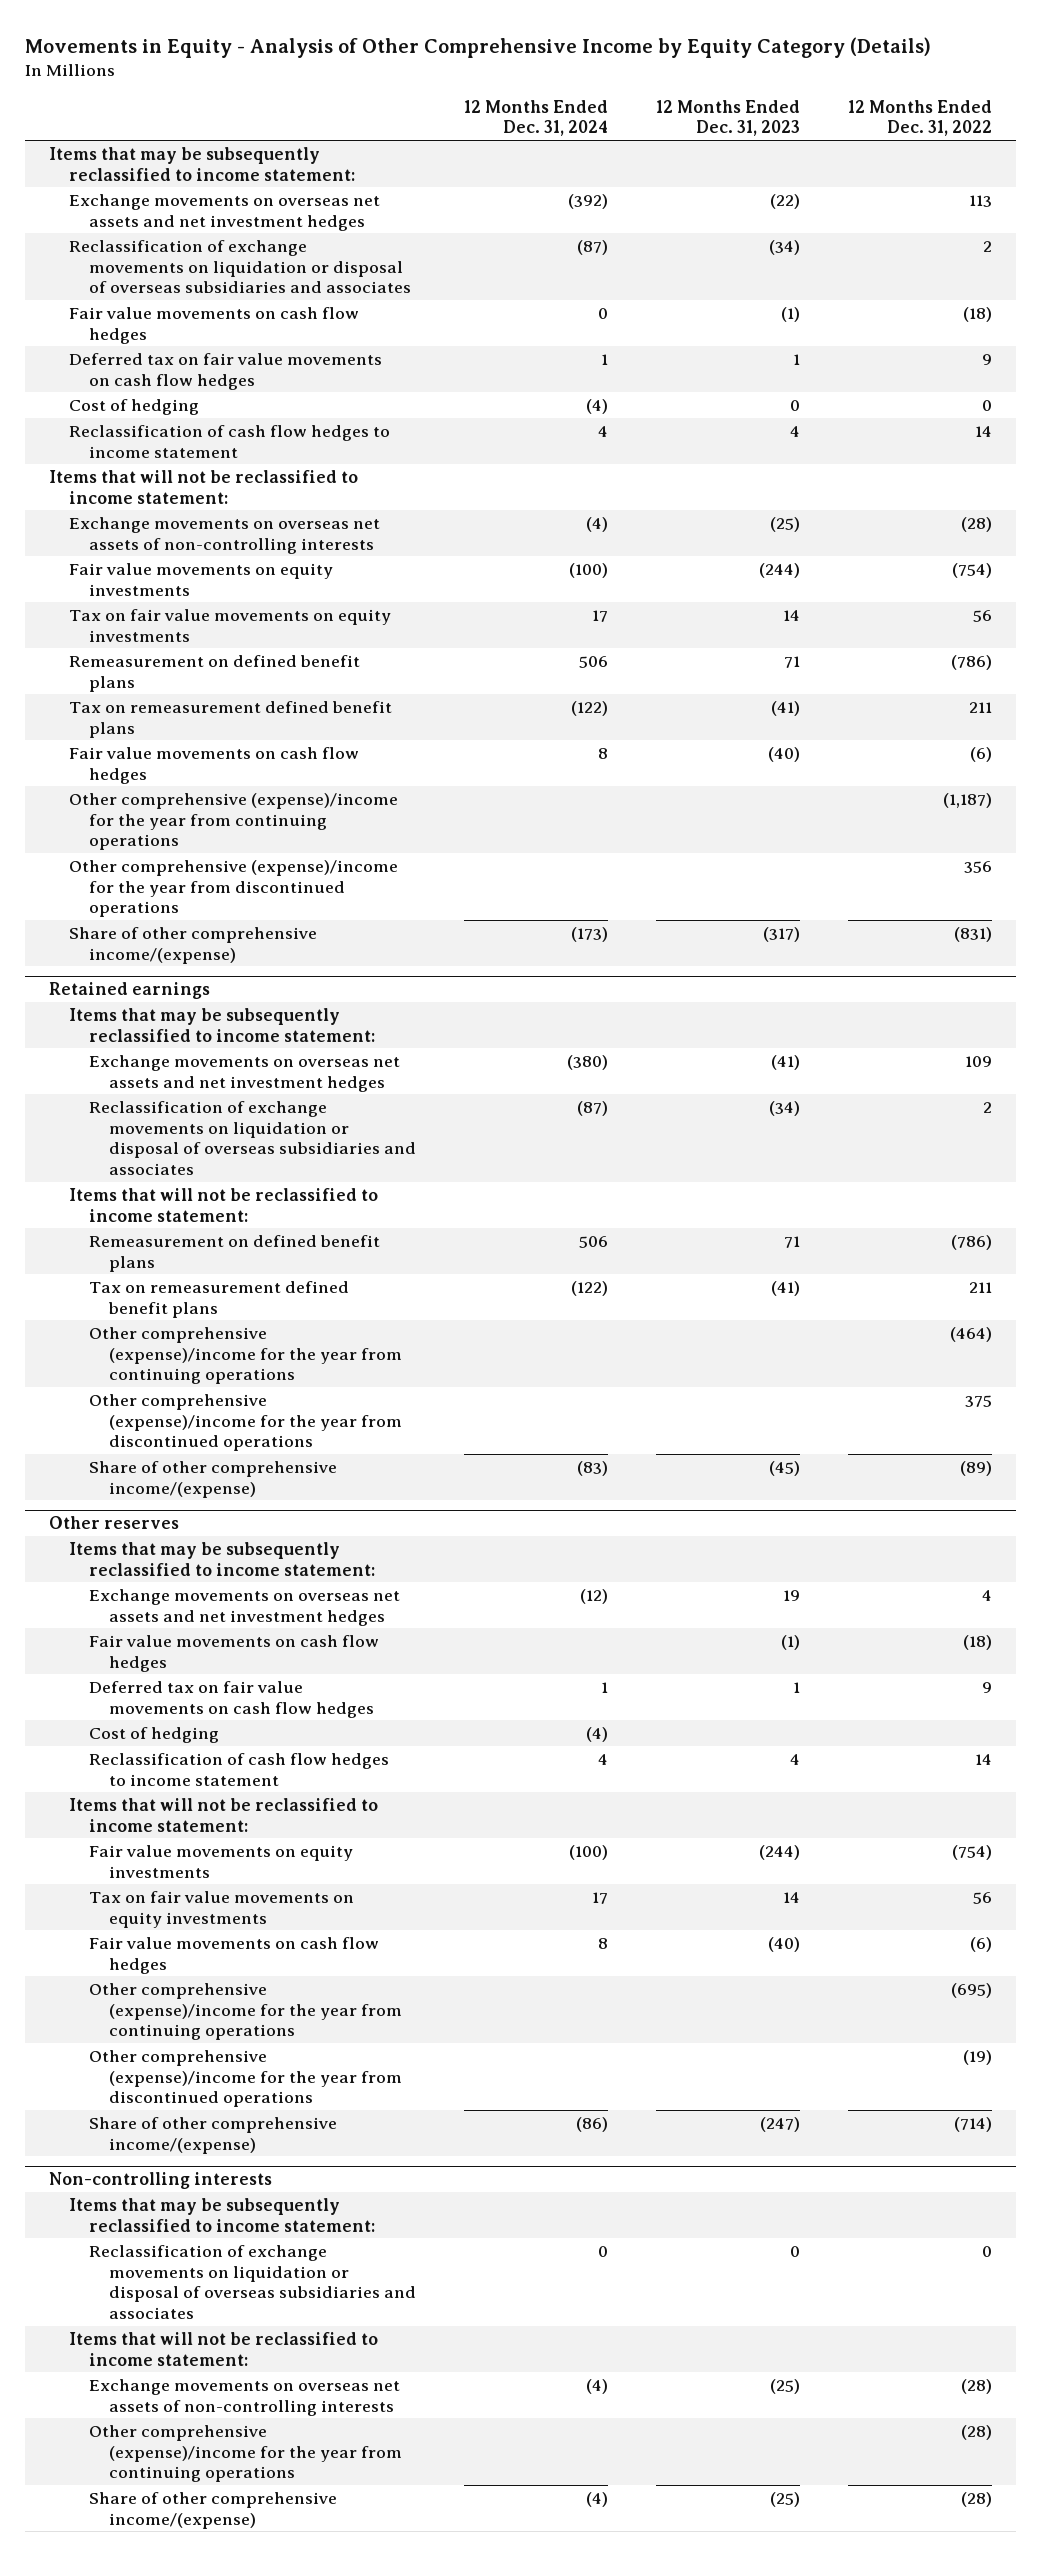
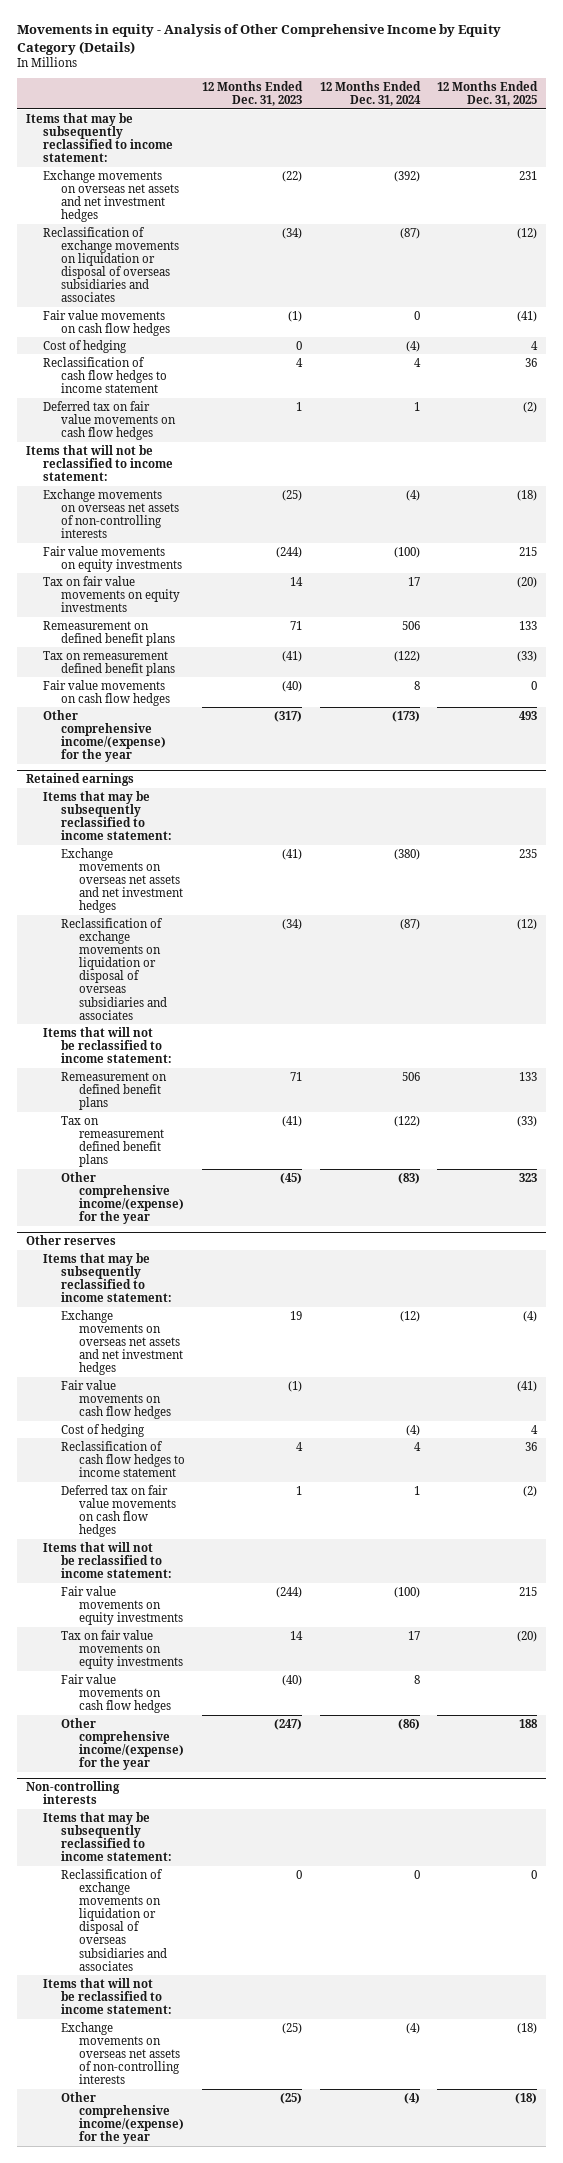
- Movements in Equity - Analysis of Other Comprehensive Income by Equity Category (Details)
+ Movements in equity - Analysis of Other Comprehensive Income by Equity Category (Details)
- | 12 Months Ended Dec. 31, 2024 | 12 Months Ended Dec. 31, 2023 | 12 Months Ended Dec. 31, 2022
+ | 12 Months Ended Dec. 31, 2023 | 12 Months Ended Dec. 31, 2024 | 12 Months Ended Dec. 31, 2025
moved down: Deferred tax on fair value movements on cash flow hedges | 1 | 1 | (2)
- Other comprehensive (expense)/income for the year from continuing operations | | | (1,187)
- Other comprehensive (expense)/income for the year from discontinued operations | | | 356
- Share of other comprehensive income/(expense) | (173) | (317) | (831)
+ Other comprehensive income/(expense) for the year | (317) | (173) | 493
@ Retained earnings
- Other comprehensive (expense)/income for the year from continuing operations | | | (464)
- Other comprehensive (expense)/income for the year from discontinued operations | | | 375
- Share of other comprehensive income/(expense) | (83) | (45) | (89)
+ Other comprehensive income/(expense) for the year | (45) | (83) | 323
@ Other reserves
moved down: Deferred tax on fair value movements on cash flow hedges | 1 | 1 | (2)
- Other comprehensive (expense)/income for the year from continuing operations | | | (695)
- Other comprehensive (expense)/income for the year from discontinued operations | | | (19)
- Share of other comprehensive income/(expense) | (86) | (247) | (714)
+ Other comprehensive income/(expense) for the year | (247) | (86) | 188
@ Non-controlling interests
- Other comprehensive (expense)/income for the year from continuing operations | | | (28)
- Share of other comprehensive income/(expense) | (4) | (25) | (28)
+ Other comprehensive income/(expense) for the year | (25) | (4) | (18)

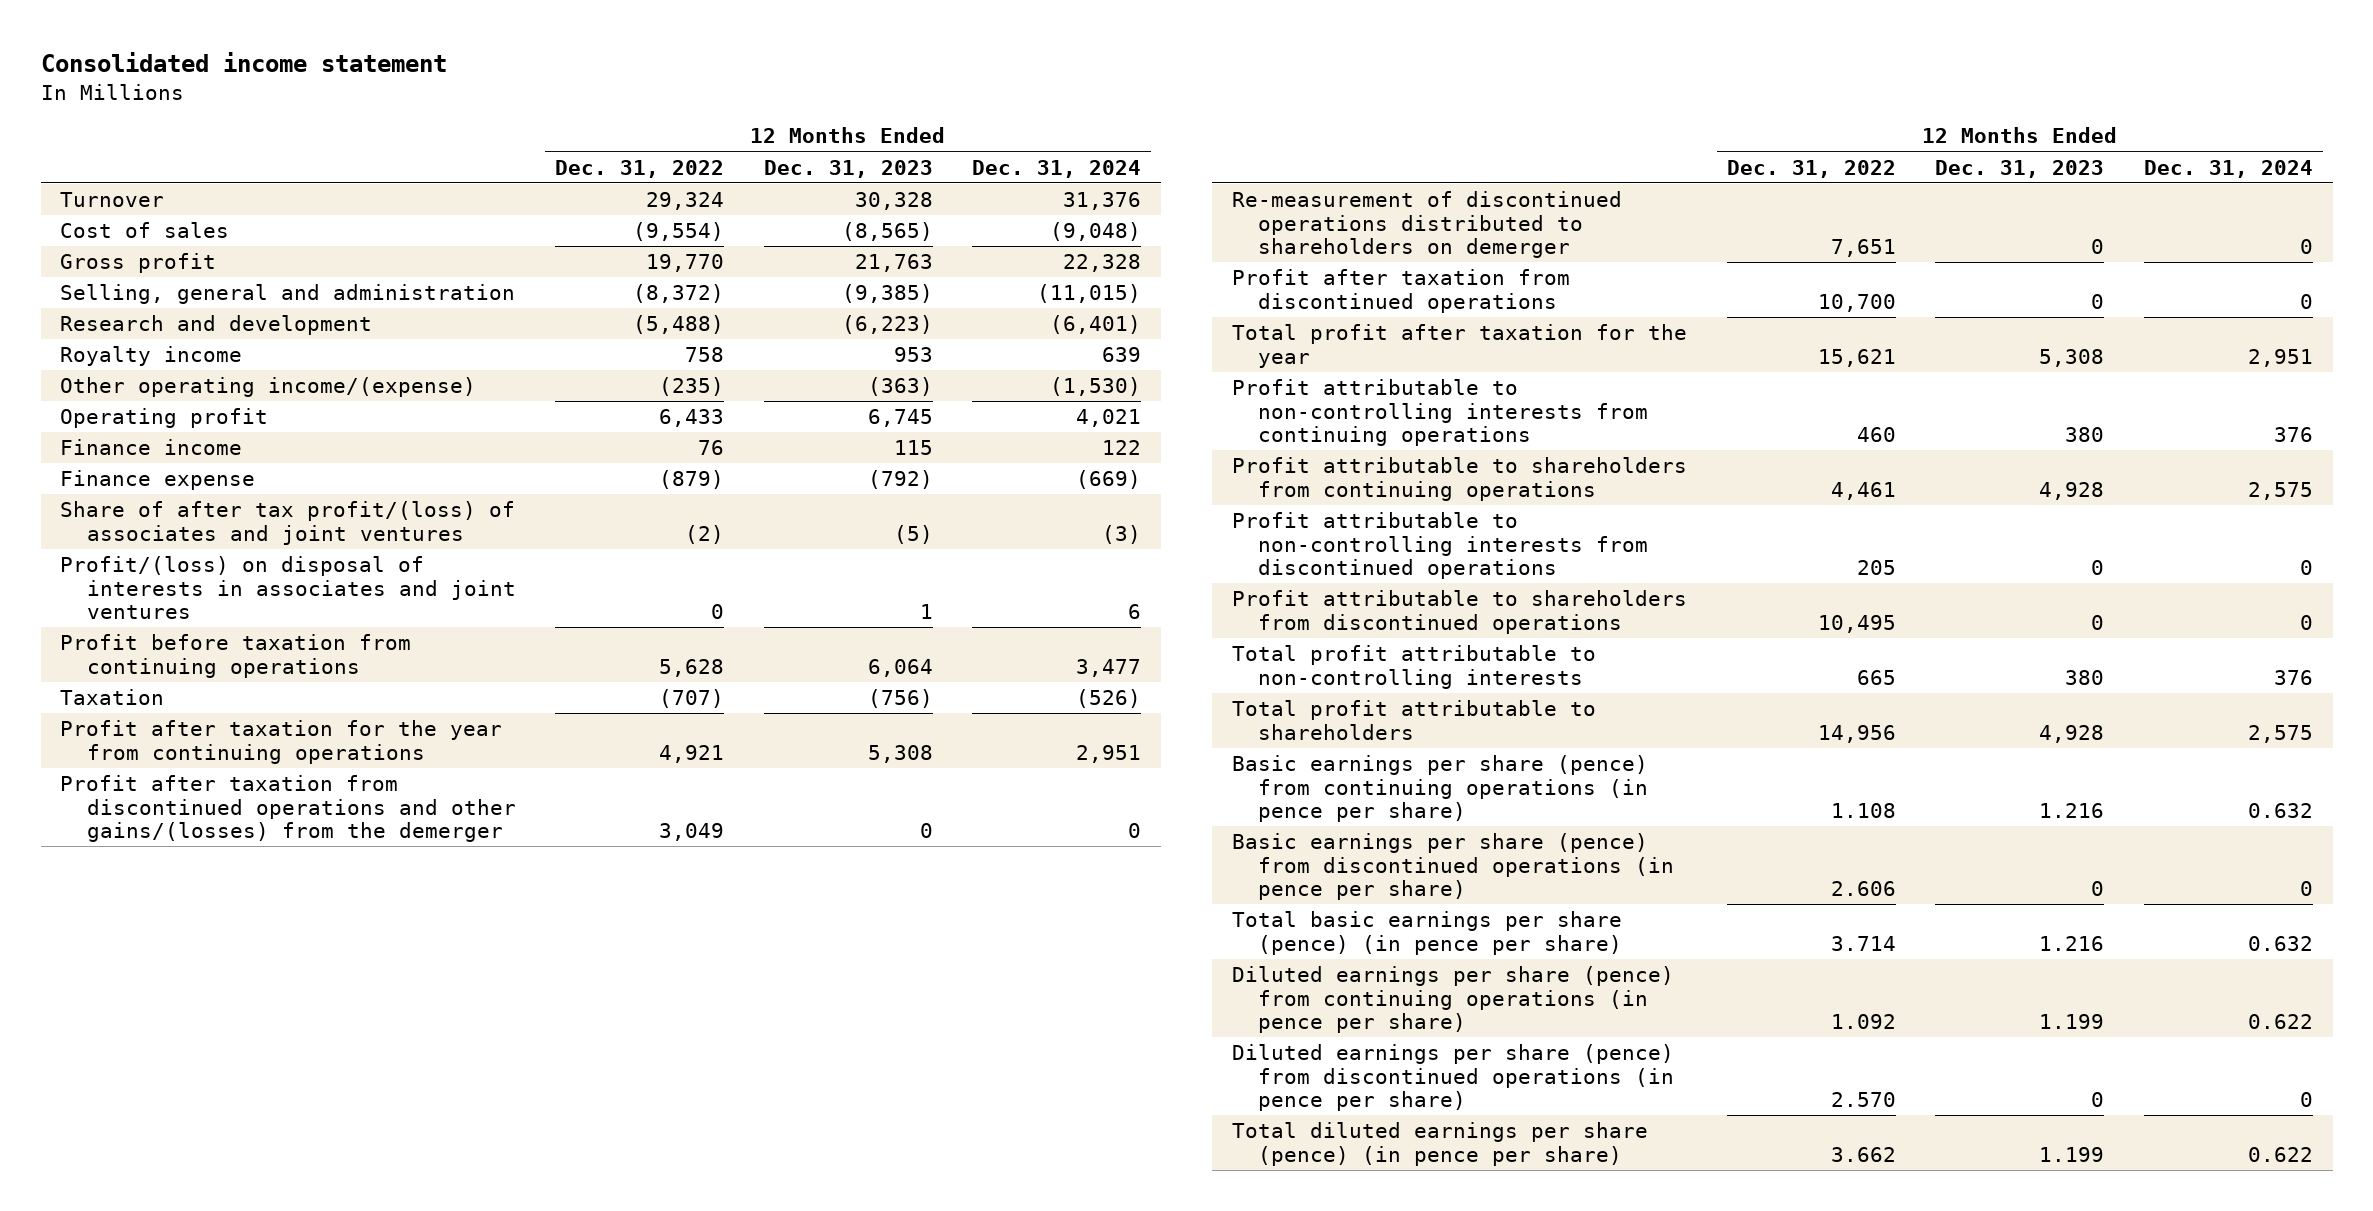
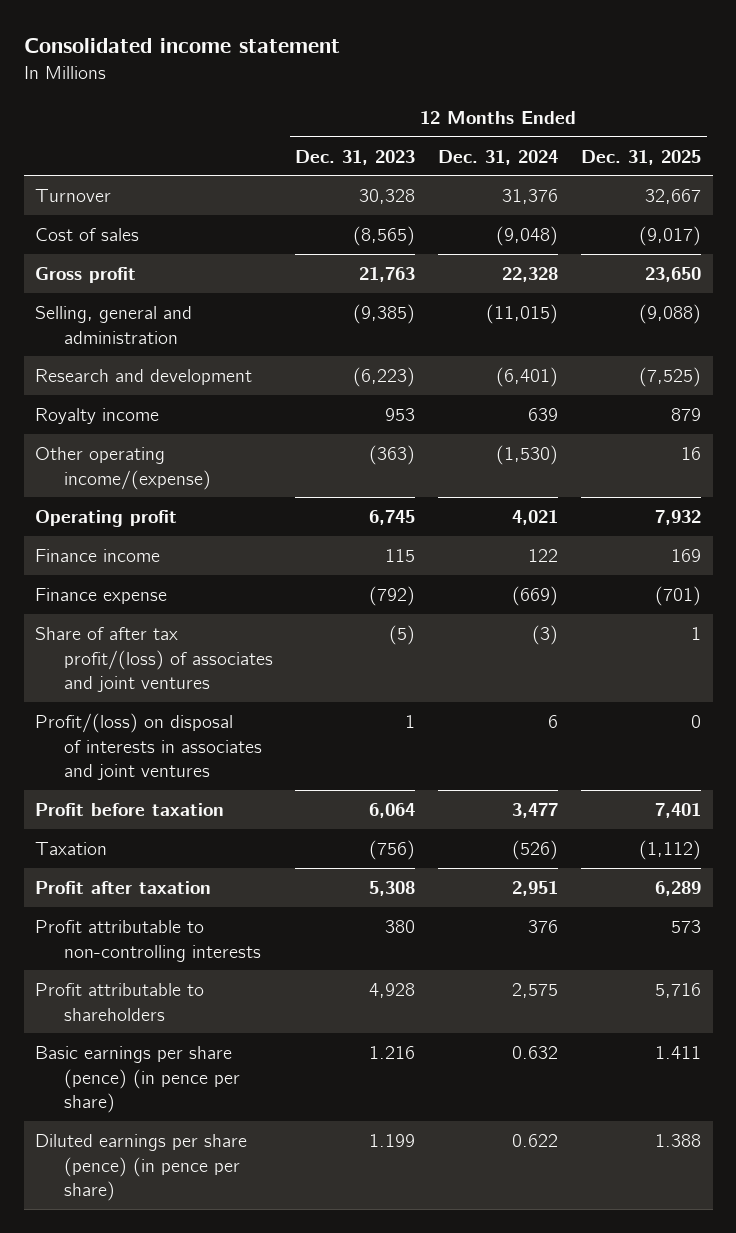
- | 12 Months Ended Dec. 31, 2022 | 12 Months Ended Dec. 31, 2023 | 12 Months Ended Dec. 31, 2024
+ | 12 Months Ended Dec. 31, 2023 | 12 Months Ended Dec. 31, 2024 | 12 Months Ended Dec. 31, 2025
- Profit before taxation from continuing operations | 5,628 | 6,064 | 3,477
+ Profit before taxation | 6,064 | 3,477 | 7,401
- Profit after taxation for the year from continuing operations | 4,921 | 5,308 | 2,951
- Profit after taxation from discontinued operations and other gains/(losses) from the demerger | 3,049 | 0 | 0
- Re-measurement of discontinued operations distributed to shareholders on demerger | 7,651 | 0 | 0
- Profit after taxation from discontinued operations | 10,700 | 0 | 0
- Total profit after taxation for the year | 15,621 | 5,308 | 2,951
- Profit attributable to non-controlling interests from continuing operations | 460 | 380 | 376
- Profit attributable to shareholders from continuing operations | 4,461 | 4,928 | 2,575
- Profit attributable to non-controlling interests from discontinued operations | 205 | 0 | 0
- Profit attributable to shareholders from discontinued operations | 10,495 | 0 | 0
- Total profit attributable to non-controlling interests | 665 | 380 | 376
- Total profit attributable to shareholders | 14,956 | 4,928 | 2,575
- Basic earnings per share (pence) from continuing operations (in pence per share) | 1.108 | 1.216 | 0.632
- Basic earnings per share (pence) from discontinued operations (in pence per share) | 2.606 | 0 | 0
- Total basic earnings per share (pence) (in pence per share) | 3.714 | 1.216 | 0.632
- Diluted earnings per share (pence) from continuing operations (in pence per share) | 1.092 | 1.199 | 0.622
- Diluted earnings per share (pence) from discontinued operations (in pence per share) | 2.570 | 0 | 0
- Total diluted earnings per share (pence) (in pence per share) | 3.662 | 1.199 | 0.622
+ Profit after taxation | 5,308 | 2,951 | 6,289
+ Profit attributable to non-controlling interests | 380 | 376 | 573
+ Profit attributable to shareholders | 4,928 | 2,575 | 5,716
+ Basic earnings per share (pence) (in pence per share) | 1.216 | 0.632 | 1.411
+ Diluted earnings per share (pence) (in pence per share) | 1.199 | 0.622 | 1.388

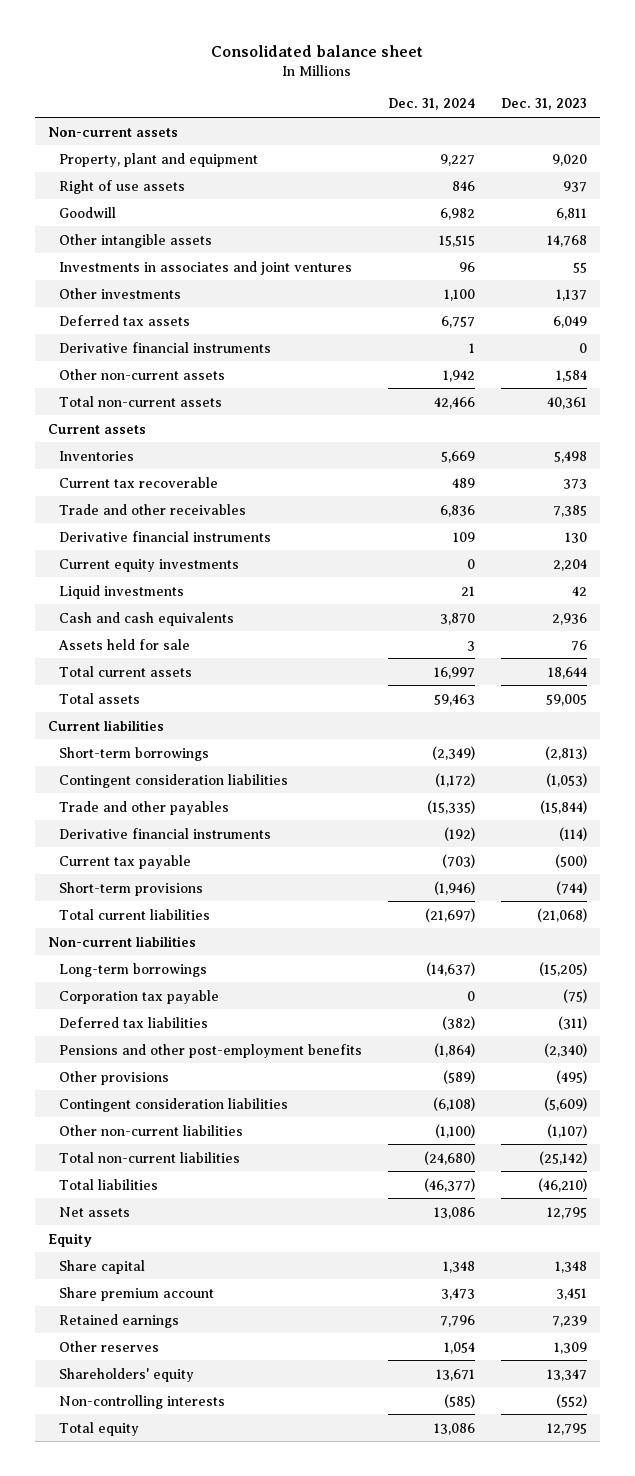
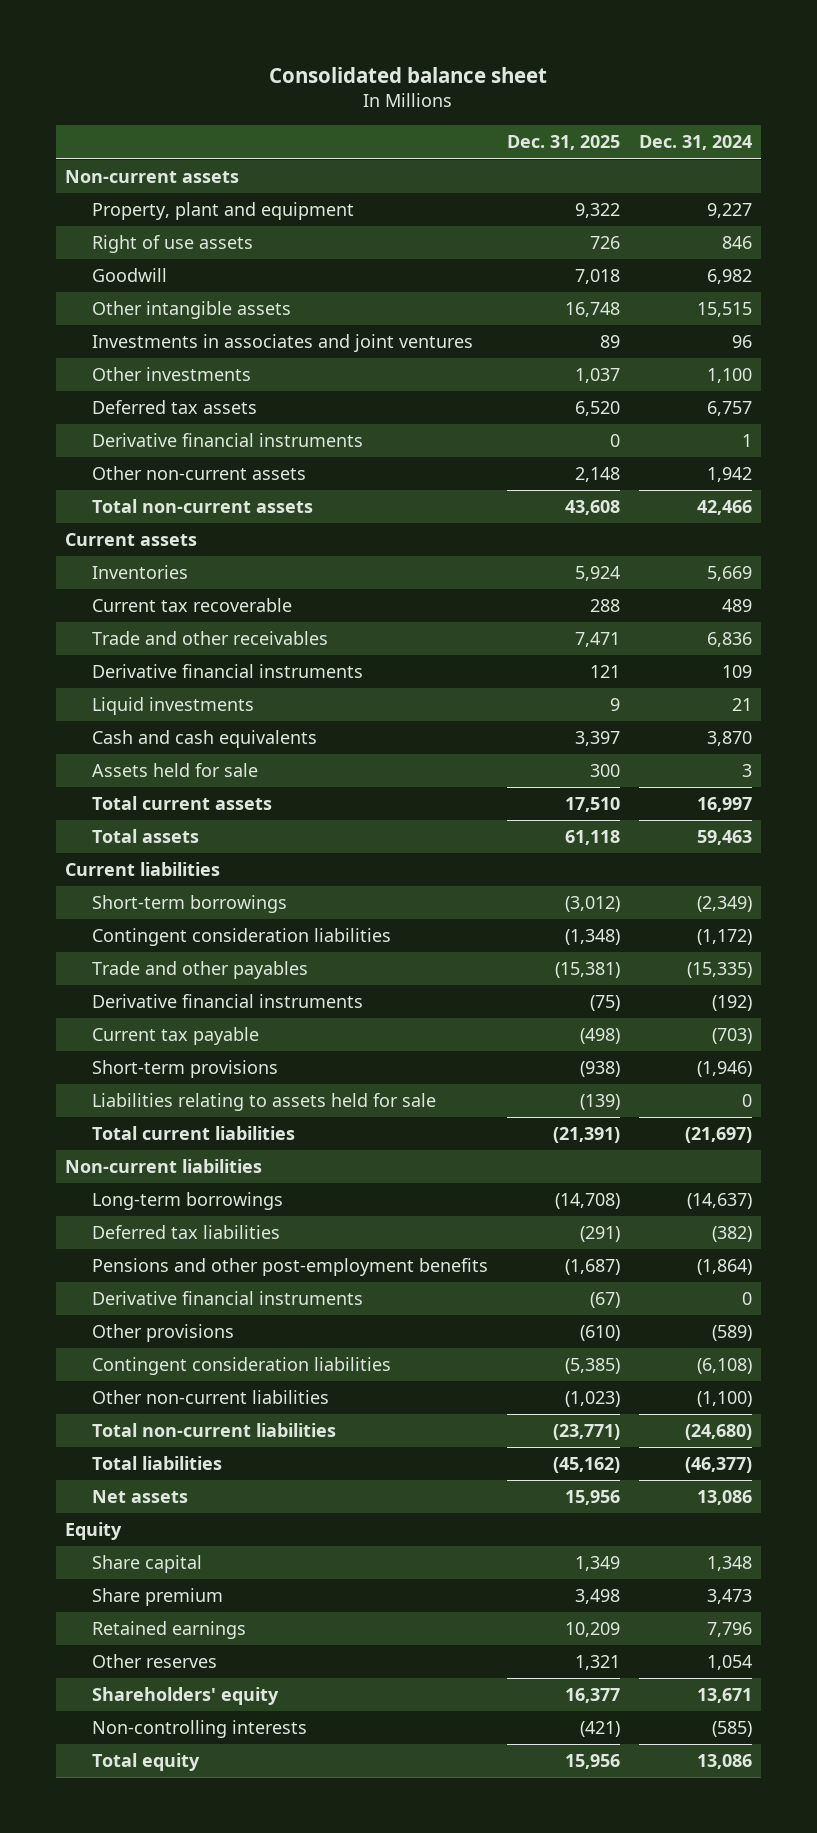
- | Dec. 31, 2024 | Dec. 31, 2023
+ | Dec. 31, 2025 | Dec. 31, 2024
- Current equity investments | 0 | 2,204
+ Liabilities relating to assets held for sale | (139) | 0
- Corporation tax payable | 0 | (75)
+ Derivative financial instruments | (67) | 0
- Share premium account | 3,473 | 3,451
+ Share premium | 3,498 | 3,473

